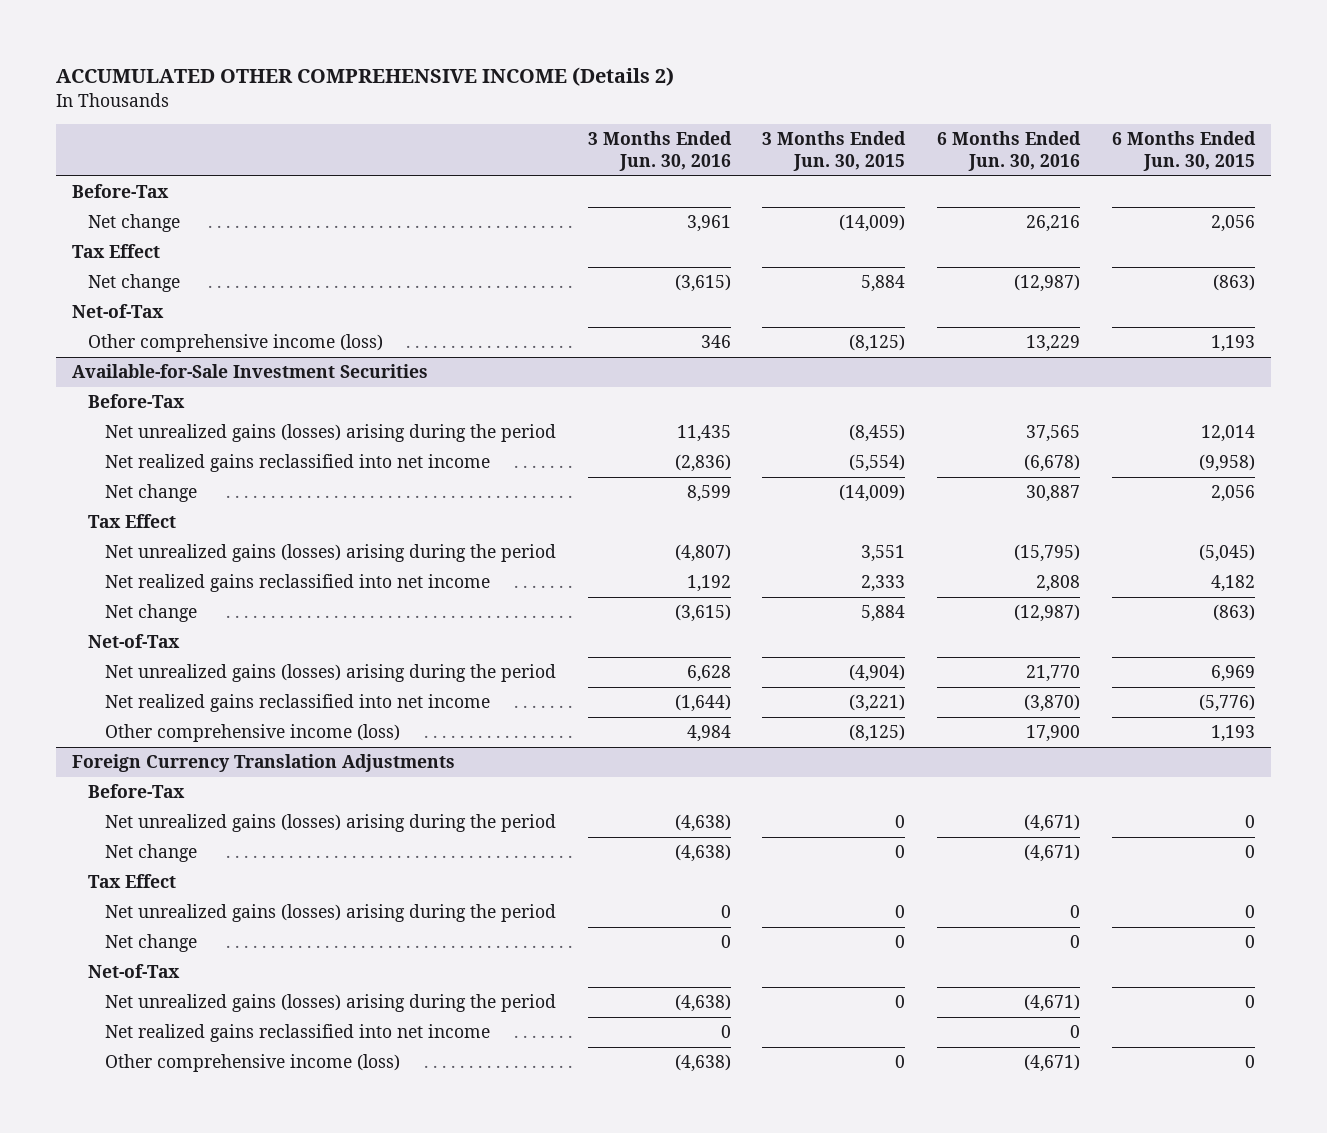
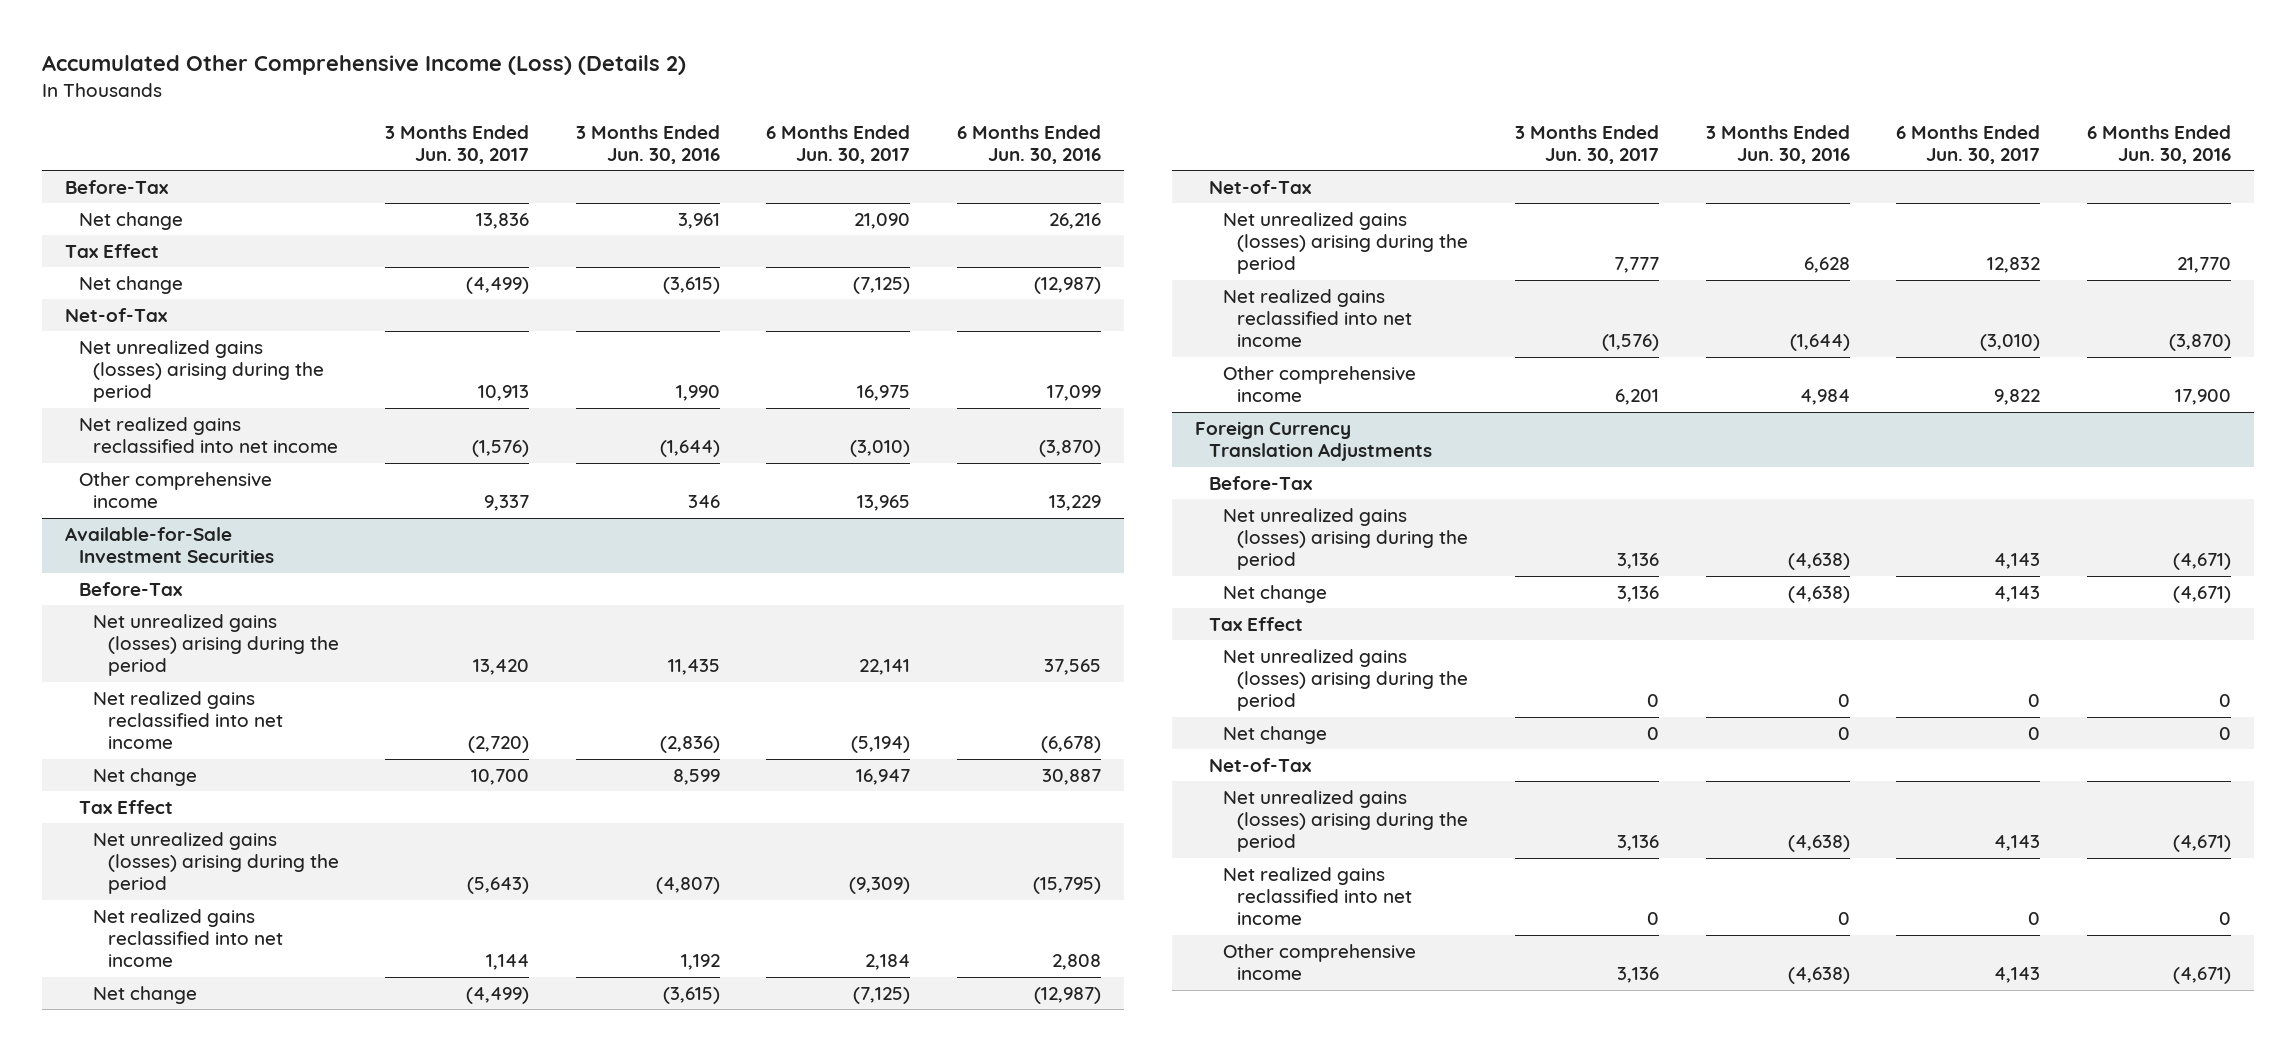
- ACCUMULATED OTHER COMPREHENSIVE INCOME (Details 2)
+ Accumulated Other Comprehensive Income (Loss) (Details 2)
- | 3 Months Ended Jun. 30, 2016 | 3 Months Ended Jun. 30, 2015 | 6 Months Ended Jun. 30, 2016 | 6 Months Ended Jun. 30, 2015
+ | 3 Months Ended Jun. 30, 2017 | 3 Months Ended Jun. 30, 2016 | 6 Months Ended Jun. 30, 2017 | 6 Months Ended Jun. 30, 2016
- Other comprehensive income (loss) | 346 | (8,125) | 13,229 | 1,193
+ Net unrealized gains (losses) arising during the period | 10,913 | 1,990 | 16,975 | 17,099
+ Net realized gains reclassified into net income | (1,576) | (1,644) | (3,010) | (3,870)
+ Other comprehensive income | 9,337 | 346 | 13,965 | 13,229
@ Available-for-Sale Investment Securities
- Other comprehensive income (loss) | 4,984 | (8,125) | 17,900 | 1,193
+ Other comprehensive income | 6,201 | 4,984 | 9,822 | 17,900
@ Foreign Currency Translation Adjustments
- Other comprehensive income (loss) | (4,638) | 0 | (4,671) | 0
+ Other comprehensive income | 3,136 | (4,638) | 4,143 | (4,671)

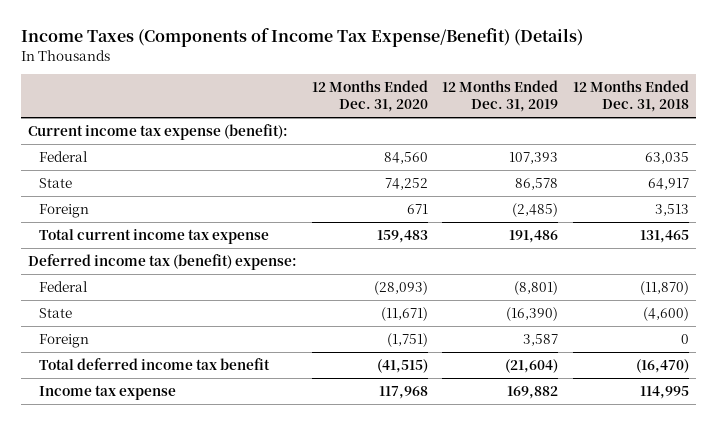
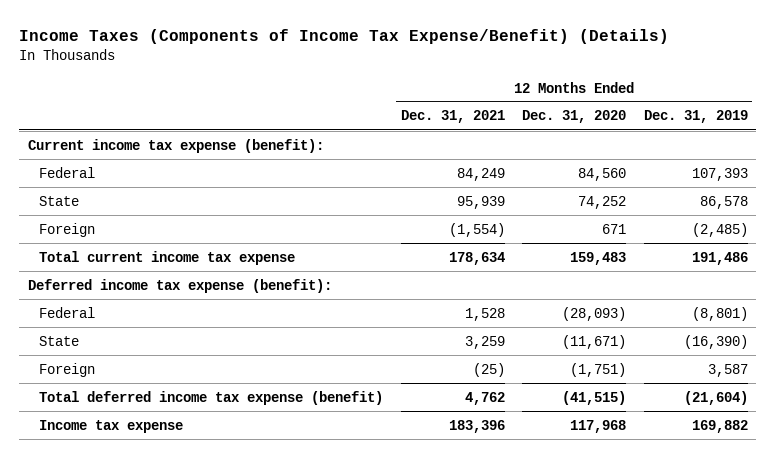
- | 12 Months Ended Dec. 31, 2020 | 12 Months Ended Dec. 31, 2019 | 12 Months Ended Dec. 31, 2018
+ | 12 Months Ended Dec. 31, 2021 | 12 Months Ended Dec. 31, 2020 | 12 Months Ended Dec. 31, 2019
- Deferred income tax (benefit) expense:
+ Deferred income tax expense (benefit):
- Total deferred income tax benefit | (41,515) | (21,604) | (16,470)
+ Total deferred income tax expense (benefit) | 4,762 | (41,515) | (21,604)

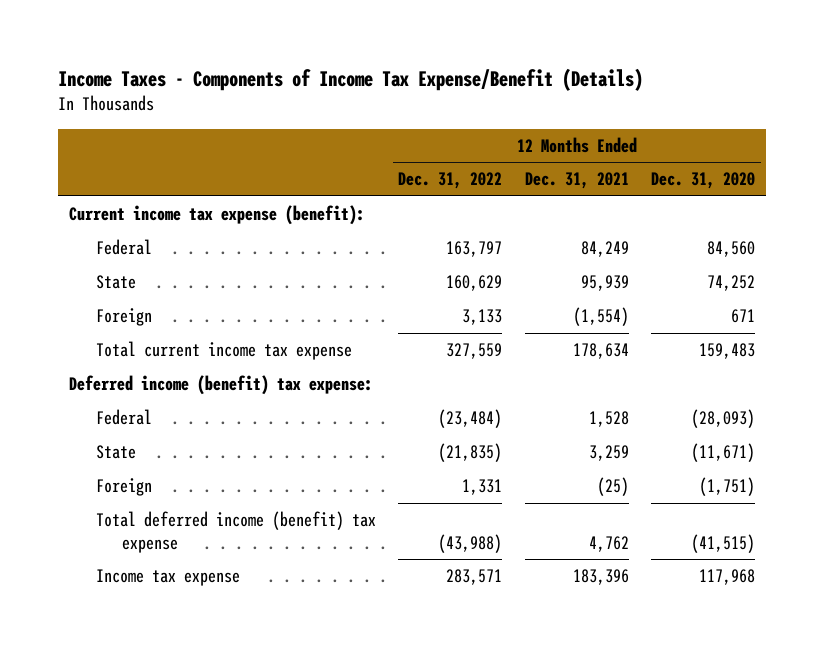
- Income Taxes (Components of Income Tax Expense/Benefit) (Details)
+ Income Taxes - Components of Income Tax Expense/Benefit (Details)
- | 12 Months Ended Dec. 31, 2021 | 12 Months Ended Dec. 31, 2020 | 12 Months Ended Dec. 31, 2019
+ | 12 Months Ended Dec. 31, 2022 | 12 Months Ended Dec. 31, 2021 | 12 Months Ended Dec. 31, 2020
- Deferred income tax expense (benefit):
+ Deferred income (benefit) tax expense:
- Total deferred income tax expense (benefit) | 4,762 | (41,515) | (21,604)
+ Total deferred income (benefit) tax expense | (43,988) | 4,762 | (41,515)

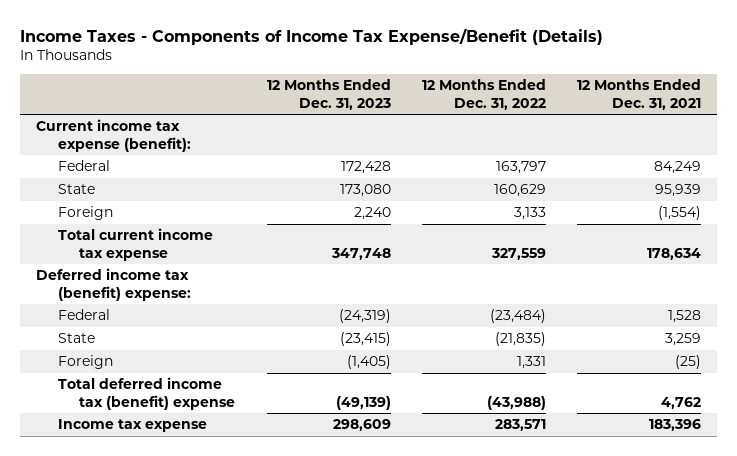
- | 12 Months Ended Dec. 31, 2022 | 12 Months Ended Dec. 31, 2021 | 12 Months Ended Dec. 31, 2020
+ | 12 Months Ended Dec. 31, 2023 | 12 Months Ended Dec. 31, 2022 | 12 Months Ended Dec. 31, 2021
- Deferred income (benefit) tax expense:
+ Deferred income tax (benefit) expense:
- Total deferred income (benefit) tax expense | (43,988) | 4,762 | (41,515)
+ Total deferred income tax (benefit) expense | (49,139) | (43,988) | 4,762

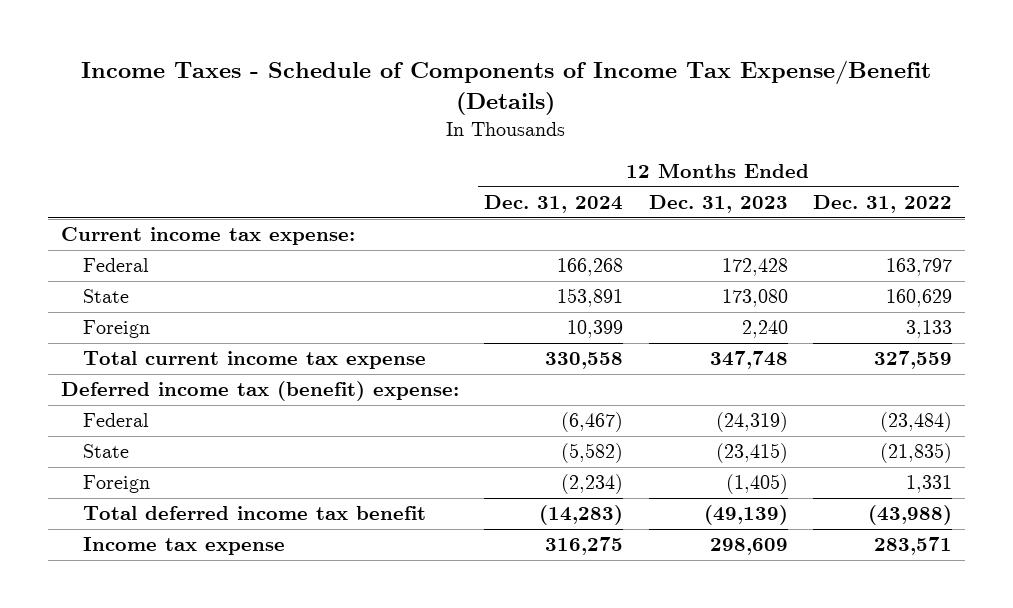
- Income Taxes - Components of Income Tax Expense/Benefit (Details)
+ Income Taxes - Schedule of Components of Income Tax Expense/Benefit (Details)
- | 12 Months Ended Dec. 31, 2023 | 12 Months Ended Dec. 31, 2022 | 12 Months Ended Dec. 31, 2021
+ | 12 Months Ended Dec. 31, 2024 | 12 Months Ended Dec. 31, 2023 | 12 Months Ended Dec. 31, 2022
- Current income tax expense (benefit):
+ Current income tax expense:
- Total deferred income tax (benefit) expense | (49,139) | (43,988) | 4,762
+ Total deferred income tax benefit | (14,283) | (49,139) | (43,988)

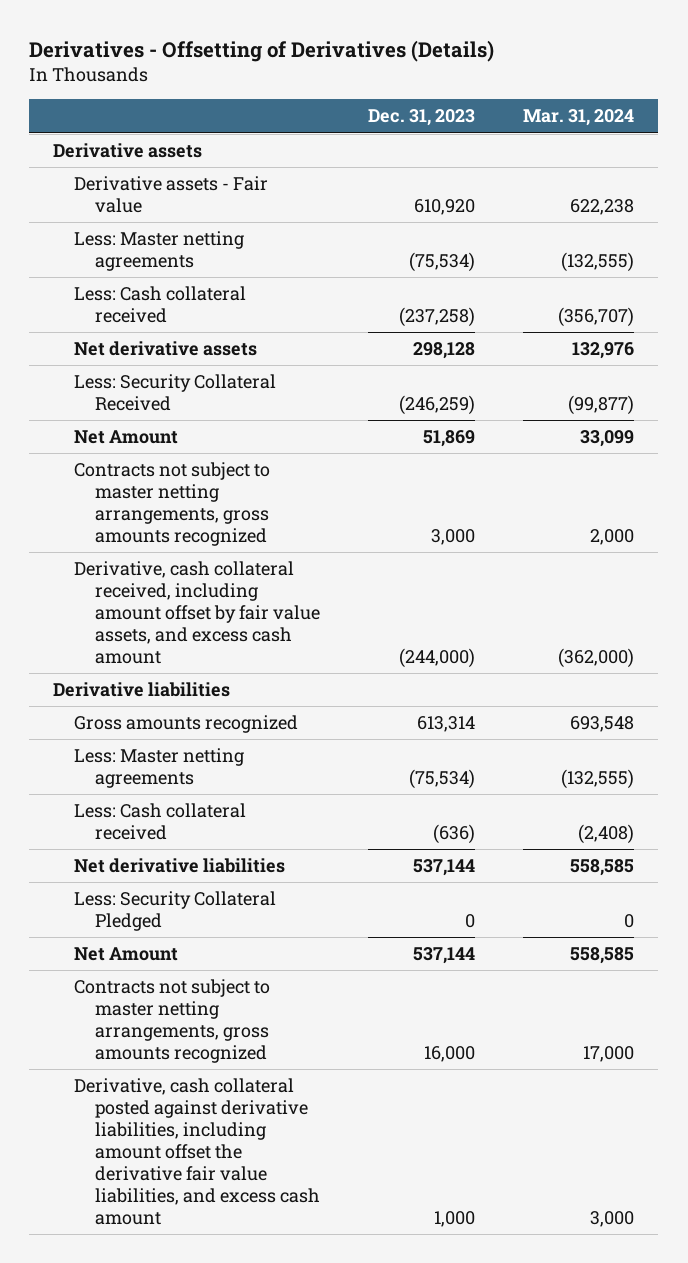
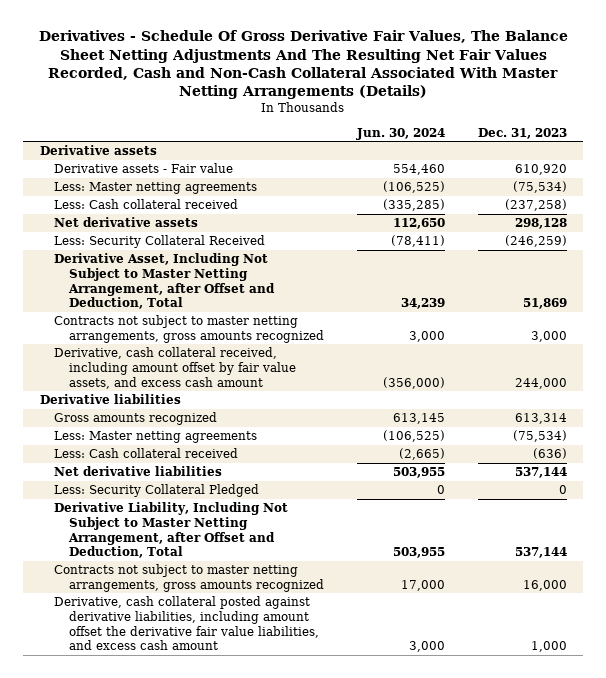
- Derivatives - Offsetting of Derivatives (Details)
+ Derivatives - Schedule Of Gross Derivative Fair Values, The Balance Sheet Netting Adjustments And The Resulting Net Fair Values Recorded, Cash and Non-Cash Collateral Associated With Master Netting Arrangements (Details)
- | Dec. 31, 2023 | Mar. 31, 2024
+ | Jun. 30, 2024 | Dec. 31, 2023
- Net Amount | 51,869 | 33,099
+ Derivative Asset, Including Not Subject to Master Netting Arrangement, after Offset and Deduction, Total | 34,239 | 51,869
- Derivative, cash collateral received, including amount offset by fair value assets, and excess cash amount | (244,000) | (362,000)
+ Derivative, cash collateral received, including amount offset by fair value assets, and excess cash amount | (356,000) | 244,000
- Net Amount | 537,144 | 558,585
+ Derivative Liability, Including Not Subject to Master Netting Arrangement, after Offset and Deduction, Total | 503,955 | 537,144

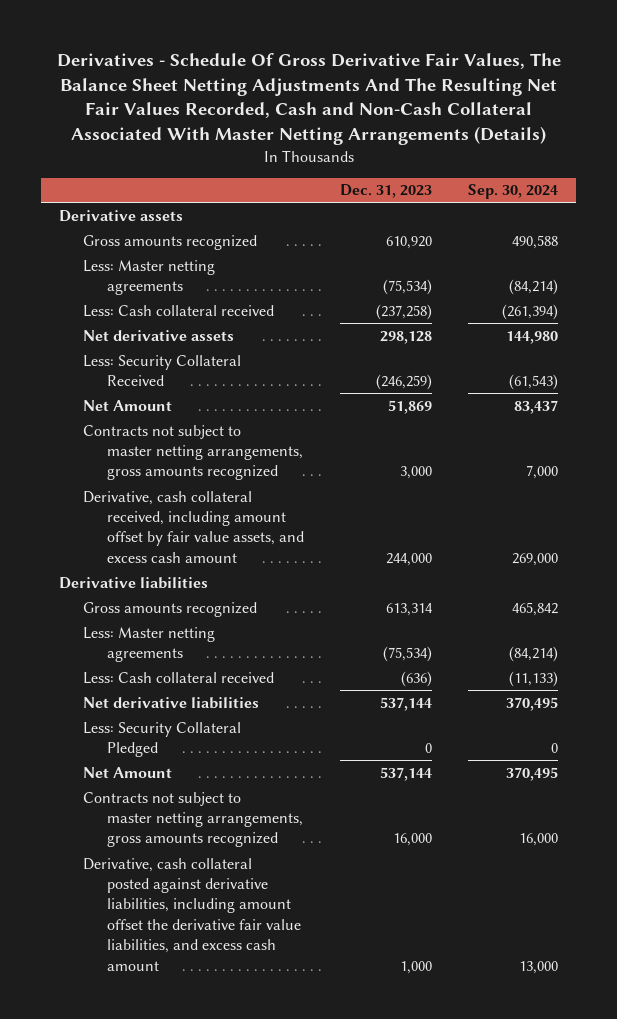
- | Jun. 30, 2024 | Dec. 31, 2023
+ | Dec. 31, 2023 | Sep. 30, 2024
- Derivative assets - Fair value | 554,460 | 610,920
+ Gross amounts recognized | 610,920 | 490,588
- Derivative Asset, Including Not Subject to Master Netting Arrangement, after Offset and Deduction, Total | 34,239 | 51,869
+ Net Amount | 51,869 | 83,437
- Derivative Liability, Including Not Subject to Master Netting Arrangement, after Offset and Deduction, Total | 503,955 | 537,144
+ Net Amount | 537,144 | 370,495

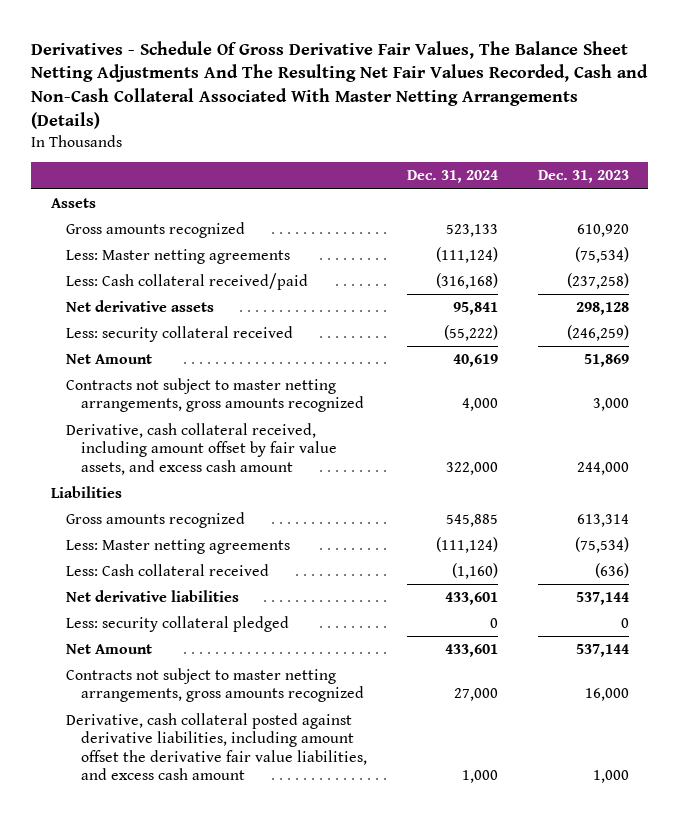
- | Dec. 31, 2023 | Sep. 30, 2024
+ | Dec. 31, 2024 | Dec. 31, 2023
- Derivative assets
+ Assets
- Less: Cash collateral received | (237,258) | (261,394)
+ Less: Cash collateral received/paid | (316,168) | (237,258)
- Less: Security Collateral Received | (246,259) | (61,543)
+ Less: security collateral received | (55,222) | (246,259)
- Derivative liabilities
+ Liabilities
- Less: Security Collateral Pledged | 0 | 0
+ Less: security collateral pledged | 0 | 0

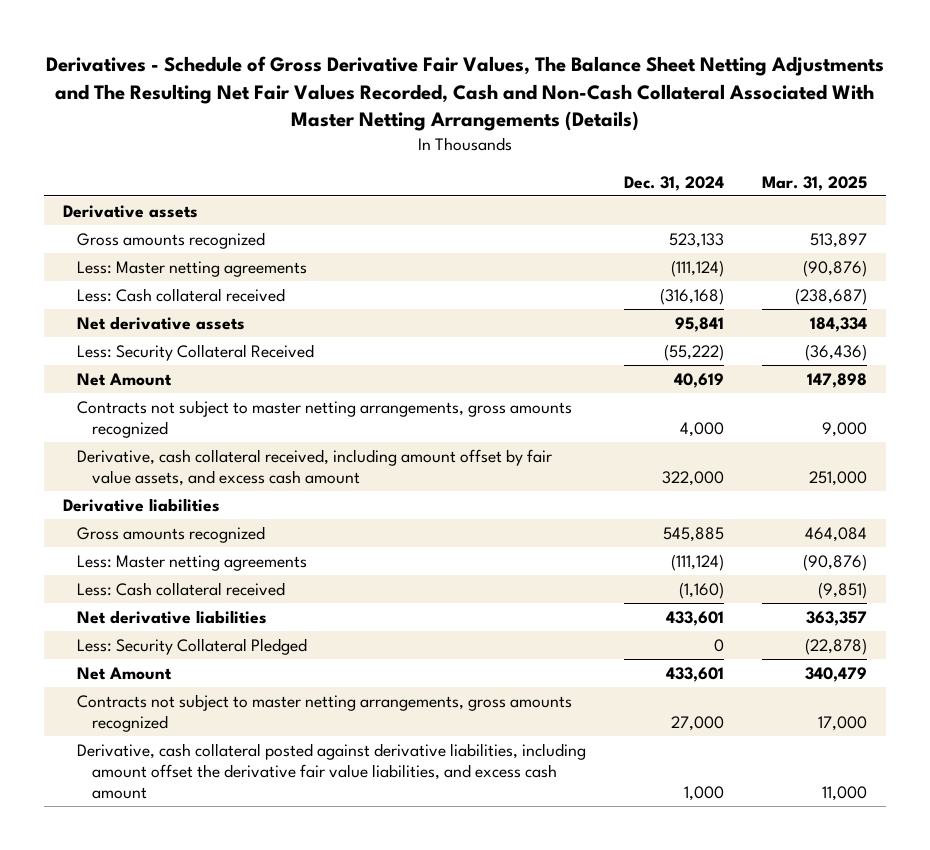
- Derivatives - Schedule Of Gross Derivative Fair Values, The Balance Sheet Netting Adjustments And The Resulting Net Fair Values Recorded, Cash and Non-Cash Collateral Associated With Master Netting Arrangements (Details)
+ Derivatives - Schedule of Gross Derivative Fair Values, The Balance Sheet Netting Adjustments and The Resulting Net Fair Values Recorded, Cash and Non-Cash Collateral Associated With Master Netting Arrangements (Details)
- | Dec. 31, 2024 | Dec. 31, 2023
+ | Dec. 31, 2024 | Mar. 31, 2025
- Assets
+ Derivative assets
- Less: Cash collateral received/paid | (316,168) | (237,258)
+ Less: Cash collateral received | (316,168) | (238,687)
- Less: security collateral received | (55,222) | (246,259)
+ Less: Security Collateral Received | (55,222) | (36,436)
- Liabilities
+ Derivative liabilities
- Less: security collateral pledged | 0 | 0
+ Less: Security Collateral Pledged | 0 | (22,878)

